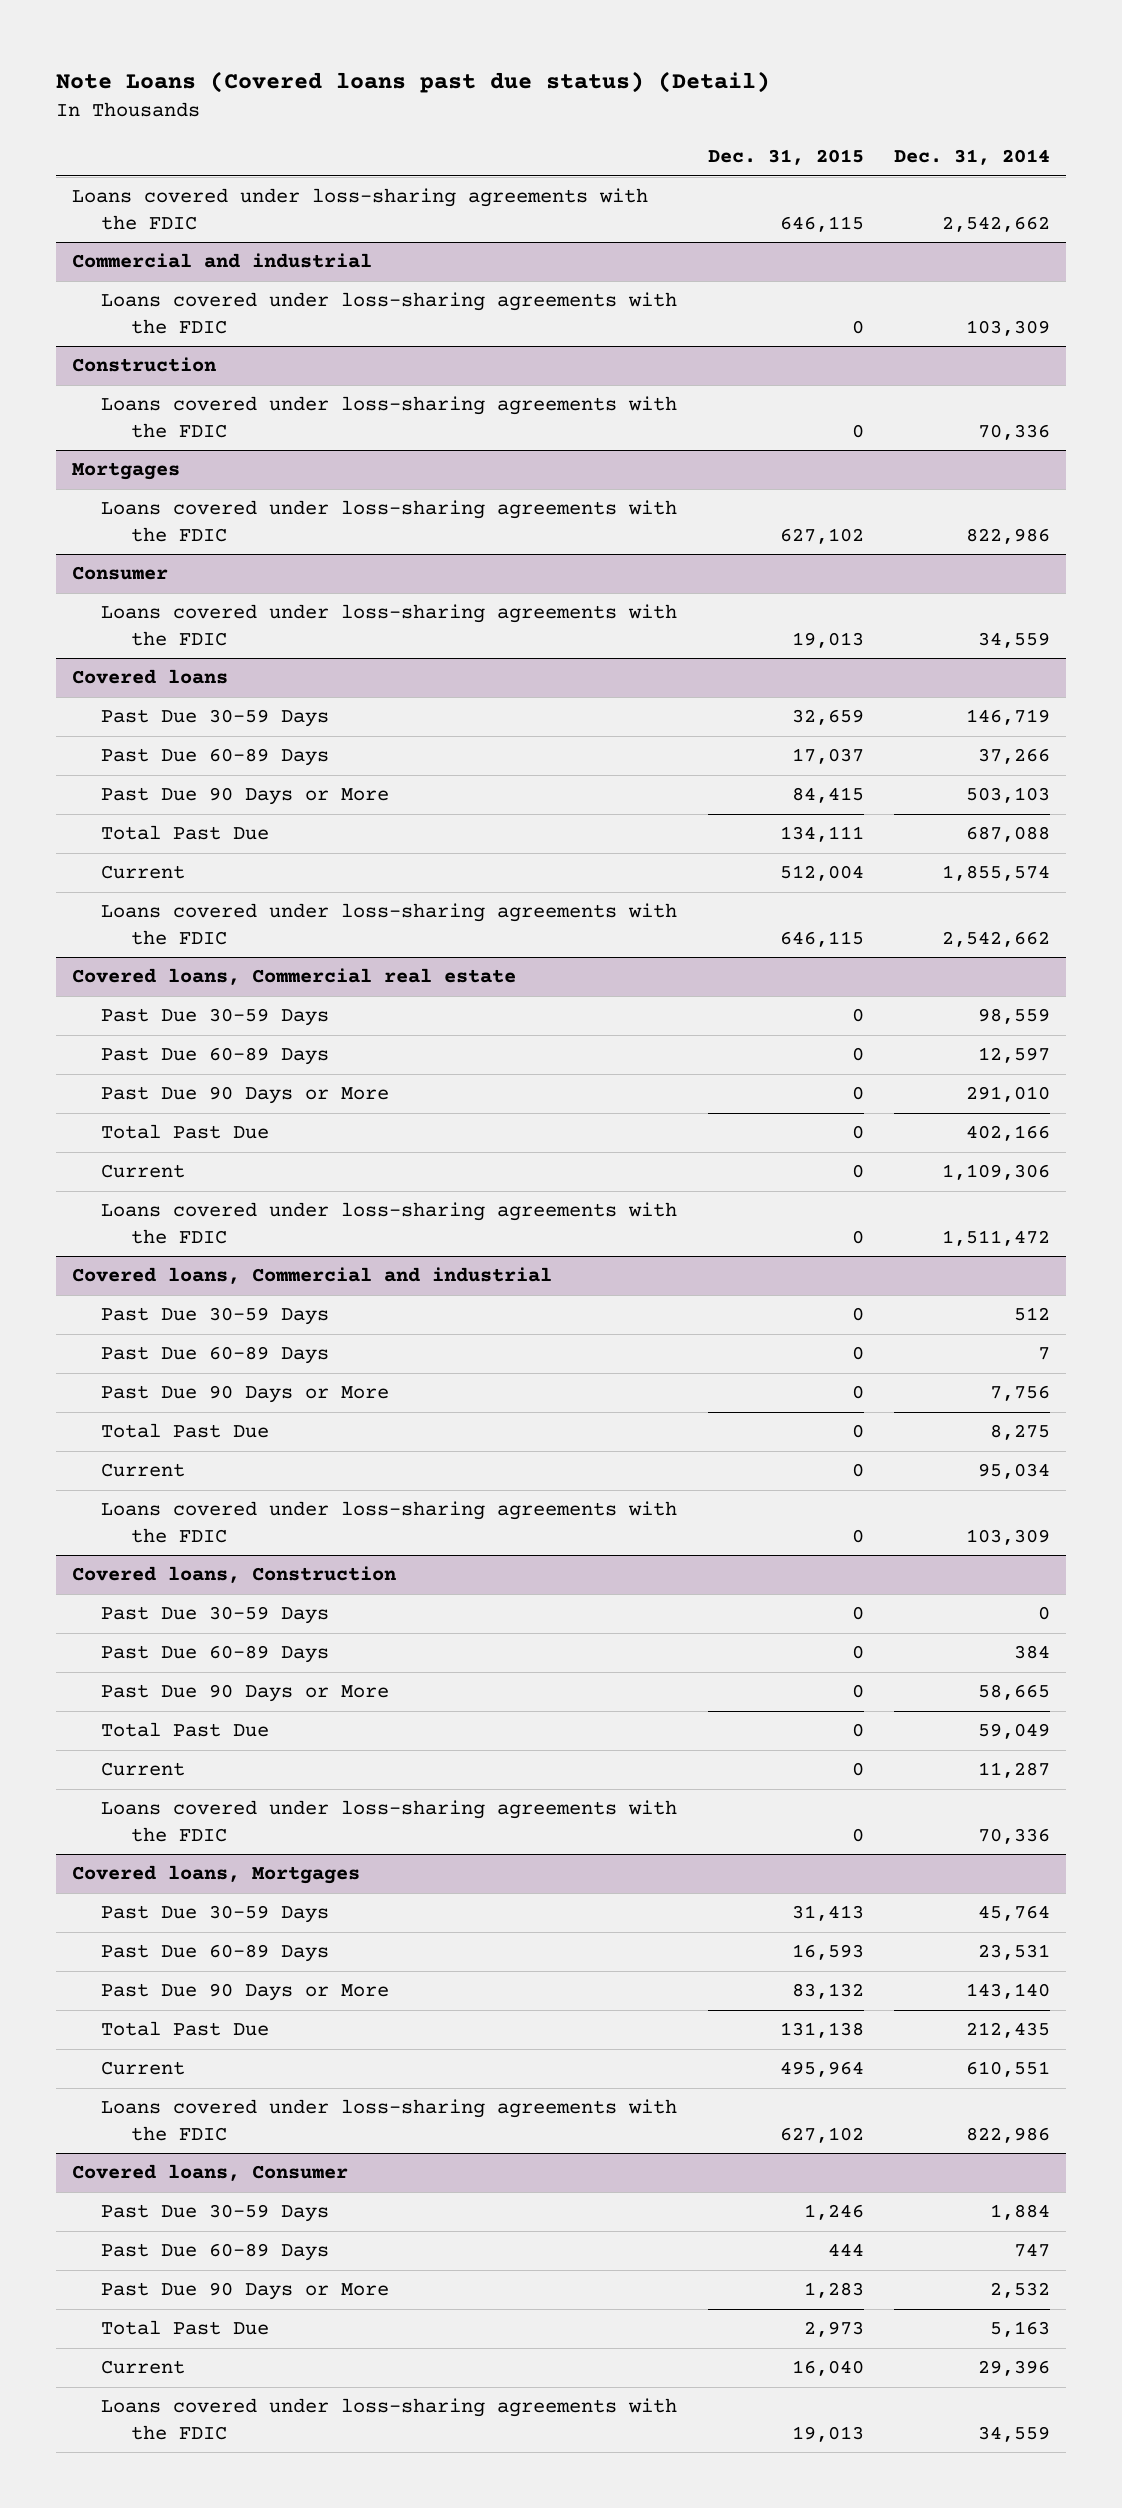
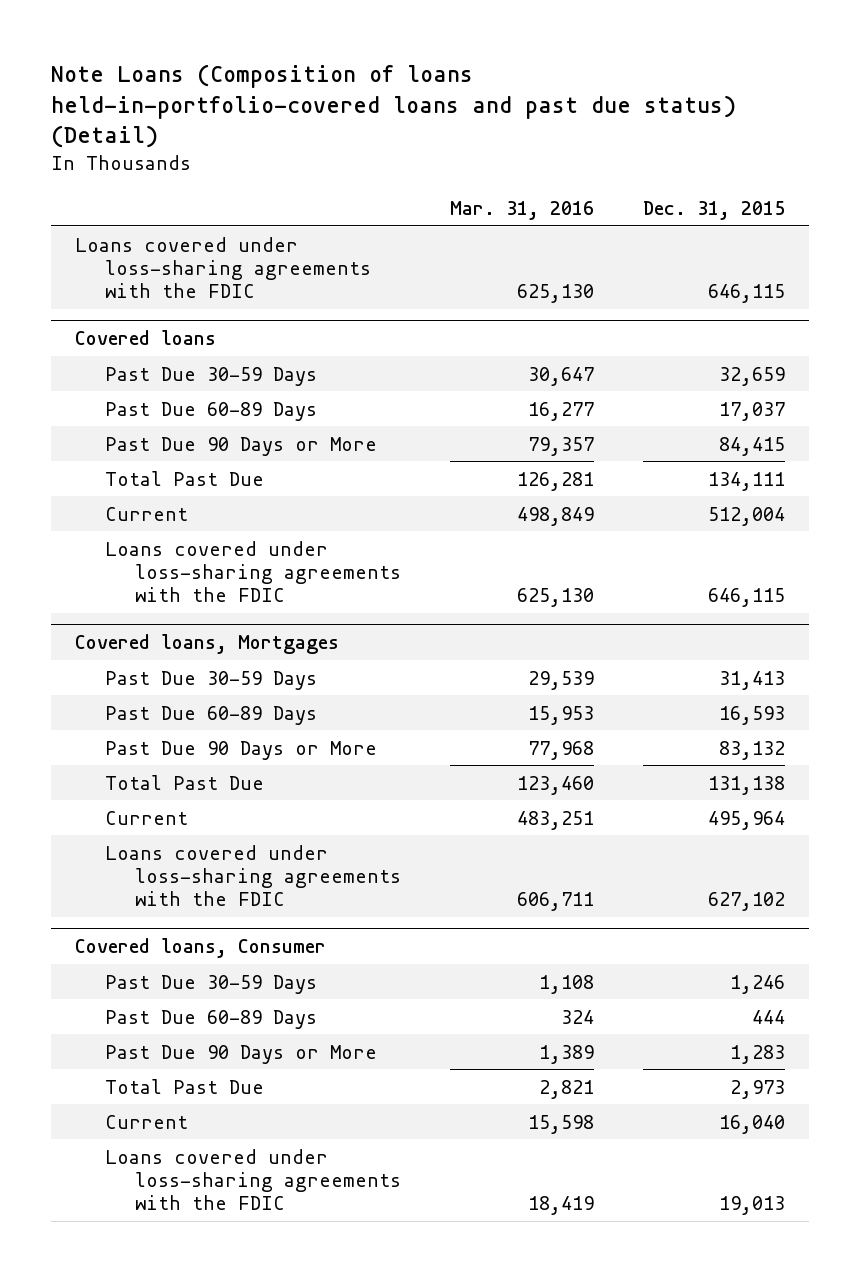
- Note Loans (Covered loans past due status) (Detail)
+ Note Loans (Composition of loans held-in-portfolio-covered loans and past due status) (Detail)
- | Dec. 31, 2015 | Dec. 31, 2014
+ | Mar. 31, 2016 | Dec. 31, 2015
- Commercial and industrial
- Loans covered under loss-sharing agreements with the FDIC | 0 | 103,309
- Construction
- Loans covered under loss-sharing agreements with the FDIC | 0 | 70,336
- Mortgages
- Loans covered under loss-sharing agreements with the FDIC | 627,102 | 822,986
- Consumer
- Loans covered under loss-sharing agreements with the FDIC | 19,013 | 34,559
- Covered loans, Commercial real estate
- Past Due 30-59 Days | 0 | 98,559
- Past Due 60-89 Days | 0 | 12,597
- Past Due 90 Days or More | 0 | 291,010
- Total Past Due | 0 | 402,166
- Current | 0 | 1,109,306
- Loans covered under loss-sharing agreements with the FDIC | 0 | 1,511,472
- Covered loans, Commercial and industrial
- Past Due 30-59 Days | 0 | 512
- Past Due 60-89 Days | 0 | 7
- Past Due 90 Days or More | 0 | 7,756
- Total Past Due | 0 | 8,275
- Current | 0 | 95,034
- Loans covered under loss-sharing agreements with the FDIC | 0 | 103,309
- Covered loans, Construction
- Past Due 30-59 Days | 0 | 0
- Past Due 60-89 Days | 0 | 384
- Past Due 90 Days or More | 0 | 58,665
- Total Past Due | 0 | 59,049
- Current | 0 | 11,287
- Loans covered under loss-sharing agreements with the FDIC | 0 | 70,336

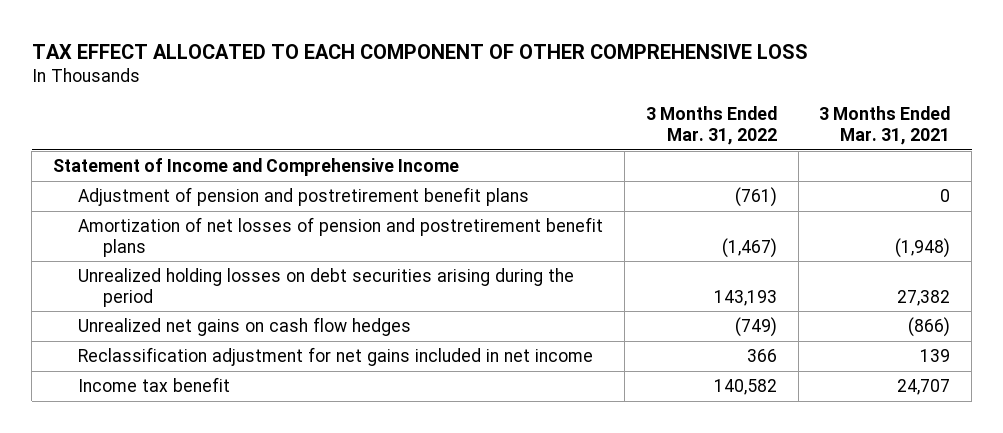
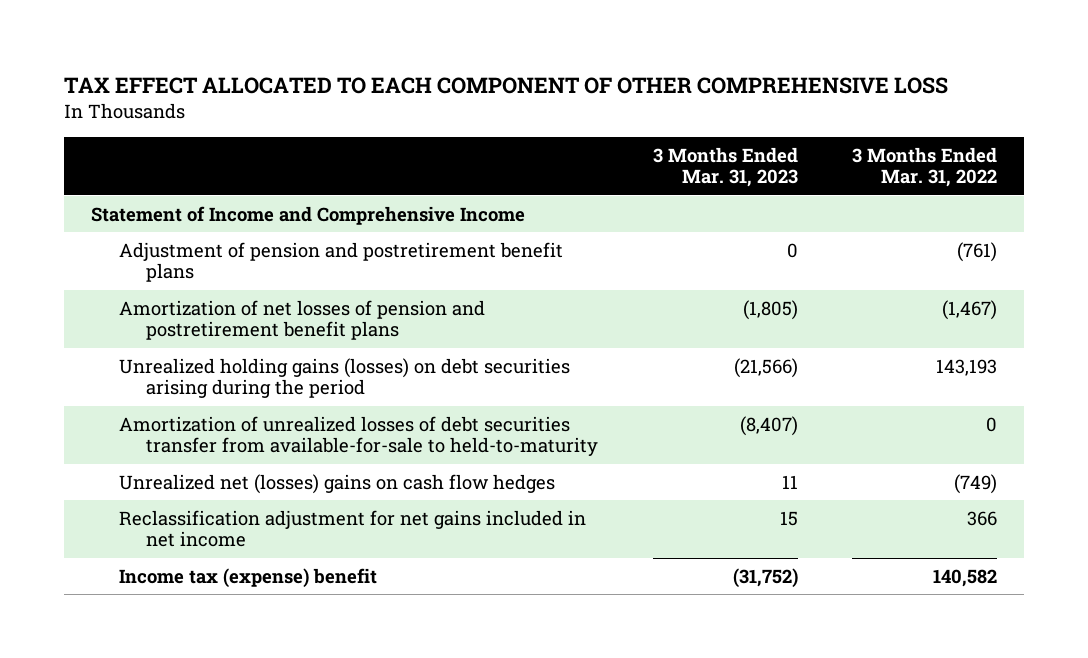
- | 3 Months Ended Mar. 31, 2022 | 3 Months Ended Mar. 31, 2021
+ | 3 Months Ended Mar. 31, 2023 | 3 Months Ended Mar. 31, 2022
- Unrealized holding losses on debt securities arising during the period | 143,193 | 27,382
- Unrealized net gains on cash flow hedges | (749) | (866)
+ Unrealized holding gains (losses) on debt securities arising during the period | (21,566) | 143,193
+ Amortization of unrealized losses of debt securities transfer from available-for-sale to held-to-maturity | (8,407) | 0
+ Unrealized net (losses) gains on cash flow hedges | 11 | (749)
- Income tax benefit | 140,582 | 24,707
+ Income tax (expense) benefit | (31,752) | 140,582

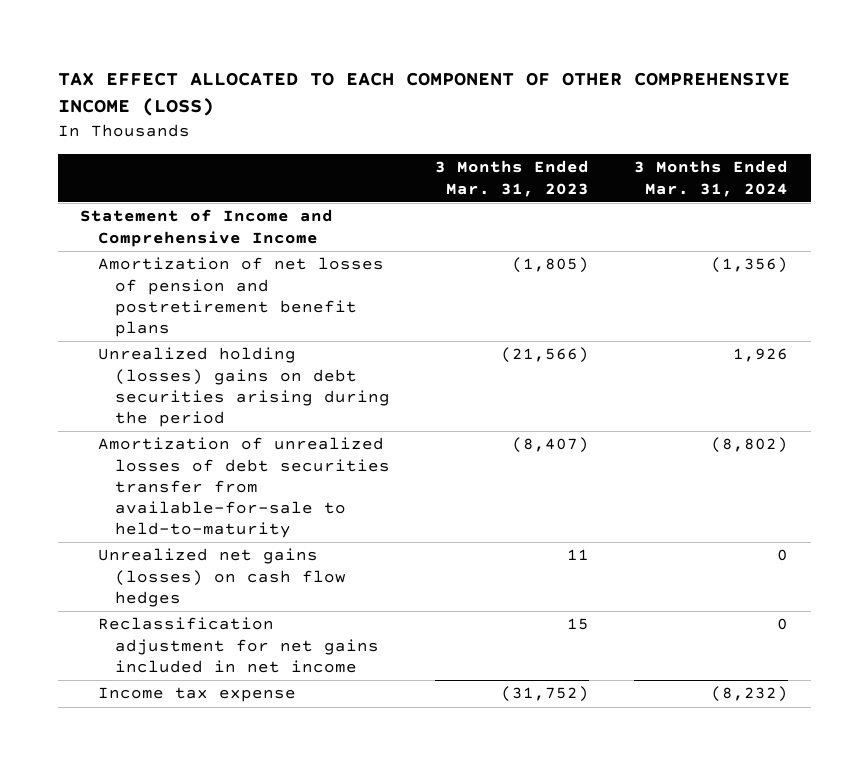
- TAX EFFECT ALLOCATED TO EACH COMPONENT OF OTHER COMPREHENSIVE LOSS
+ TAX EFFECT ALLOCATED TO EACH COMPONENT OF OTHER COMPREHENSIVE INCOME (LOSS)
- | 3 Months Ended Mar. 31, 2023 | 3 Months Ended Mar. 31, 2022
+ | 3 Months Ended Mar. 31, 2023 | 3 Months Ended Mar. 31, 2024
- Adjustment of pension and postretirement benefit plans | 0 | (761)
- Unrealized holding gains (losses) on debt securities arising during the period | (21,566) | 143,193
+ Unrealized holding (losses) gains on debt securities arising during the period | (21,566) | 1,926
- Unrealized net (losses) gains on cash flow hedges | 11 | (749)
+ Unrealized net gains (losses) on cash flow hedges | 11 | 0
- Income tax (expense) benefit | (31,752) | 140,582
+ Income tax expense | (31,752) | (8,232)

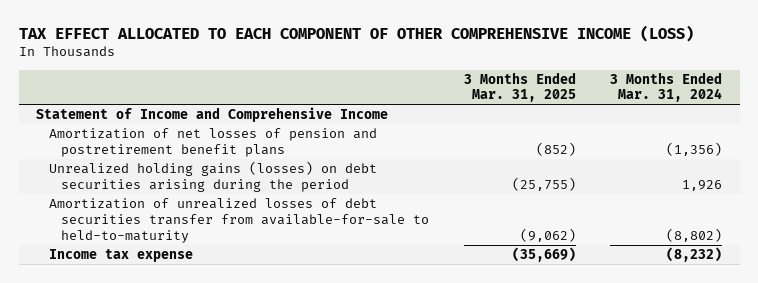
- | 3 Months Ended Mar. 31, 2023 | 3 Months Ended Mar. 31, 2024
+ | 3 Months Ended Mar. 31, 2025 | 3 Months Ended Mar. 31, 2024
- Unrealized holding (losses) gains on debt securities arising during the period | (21,566) | 1,926
+ Unrealized holding gains (losses) on debt securities arising during the period | (25,755) | 1,926
- Unrealized net gains (losses) on cash flow hedges | 11 | 0
- Reclassification adjustment for net gains included in net income | 15 | 0

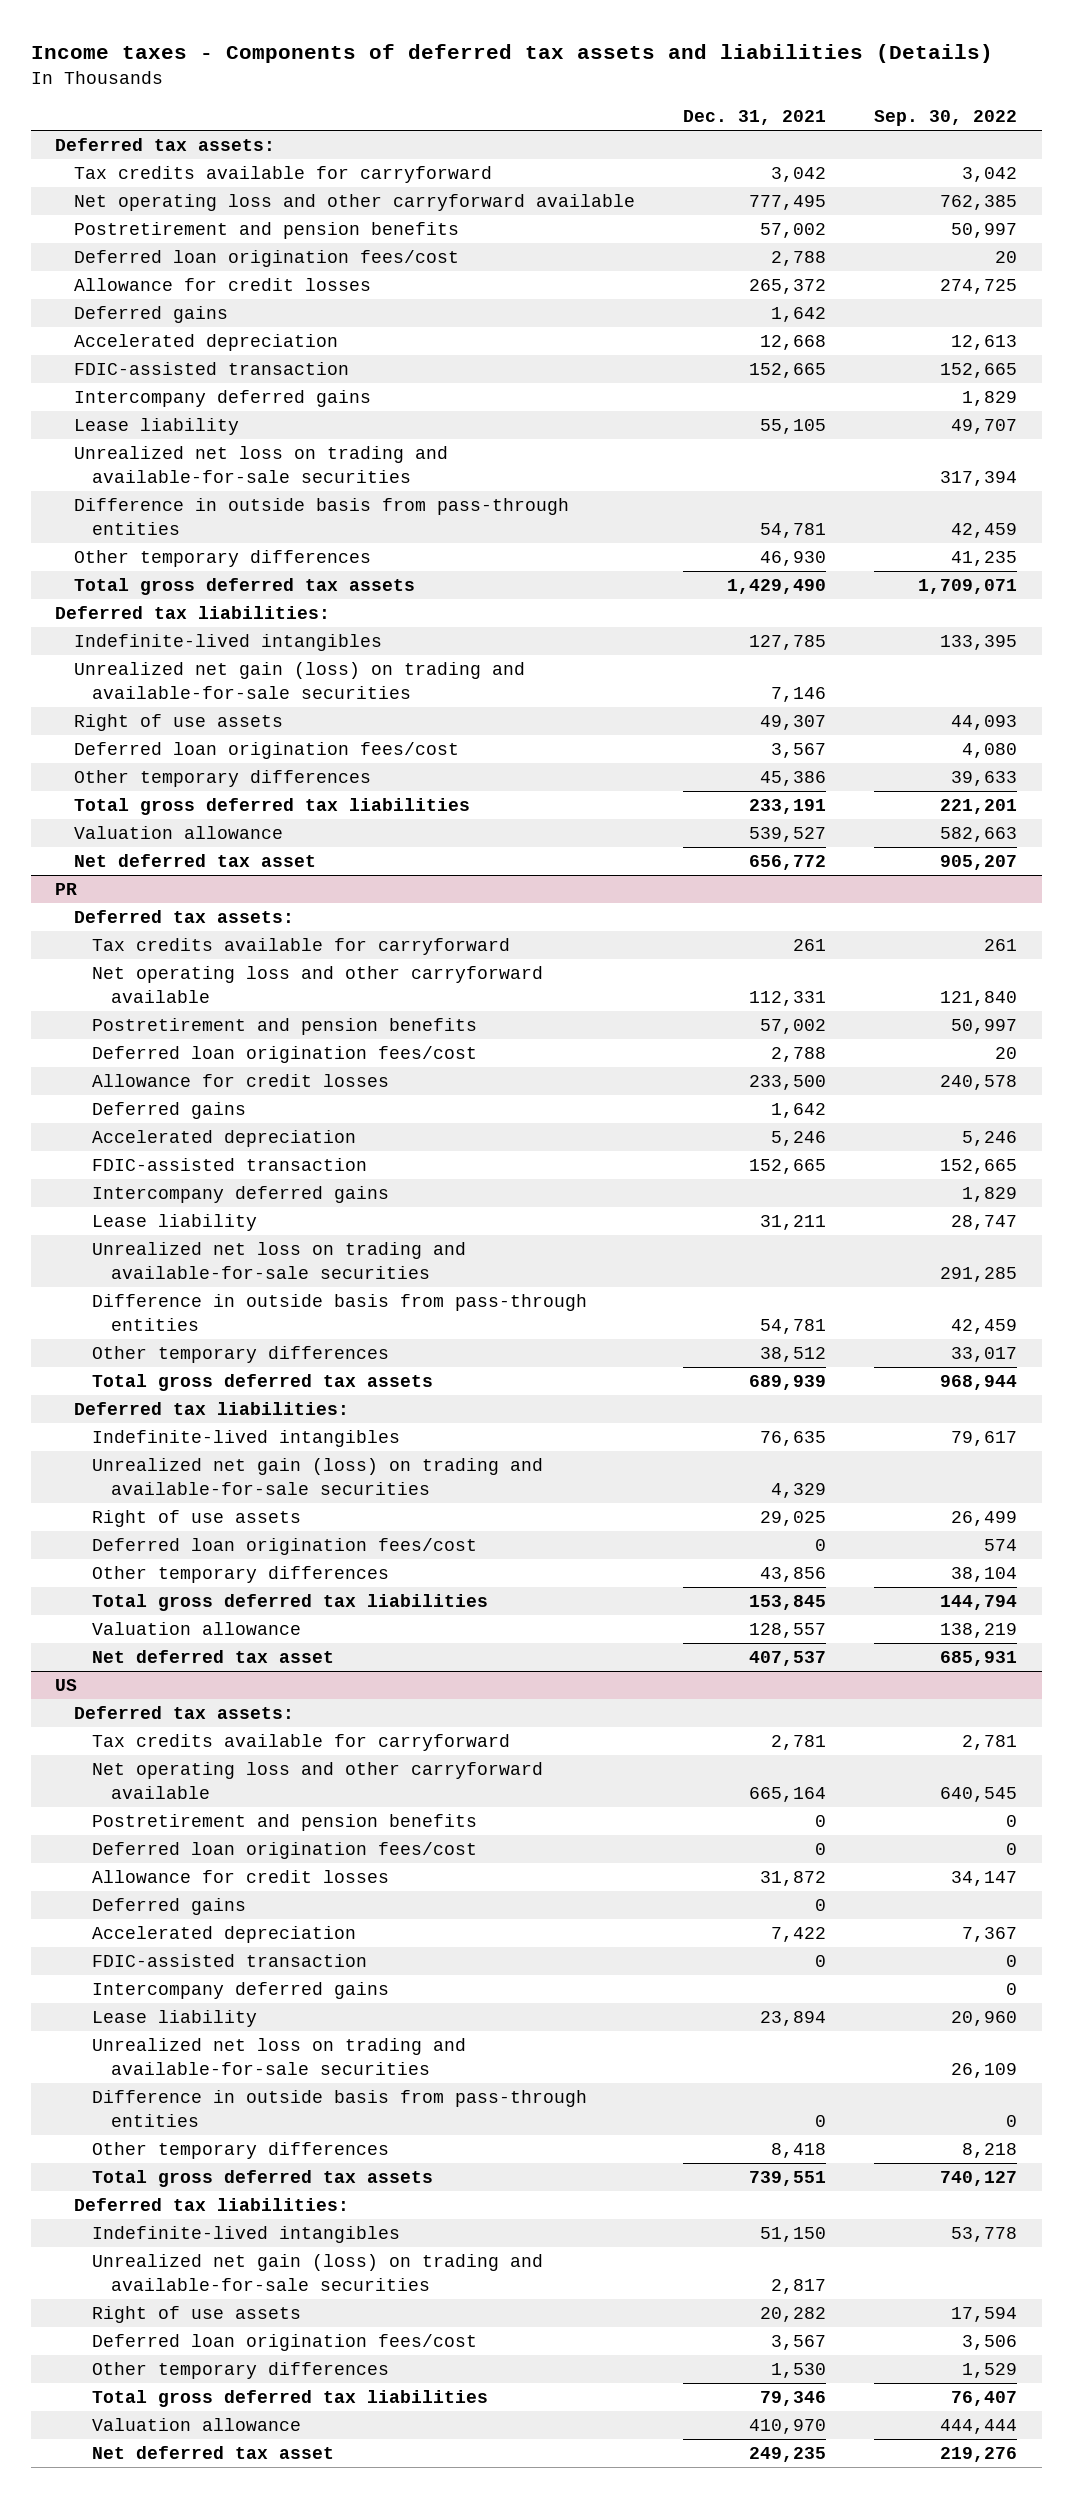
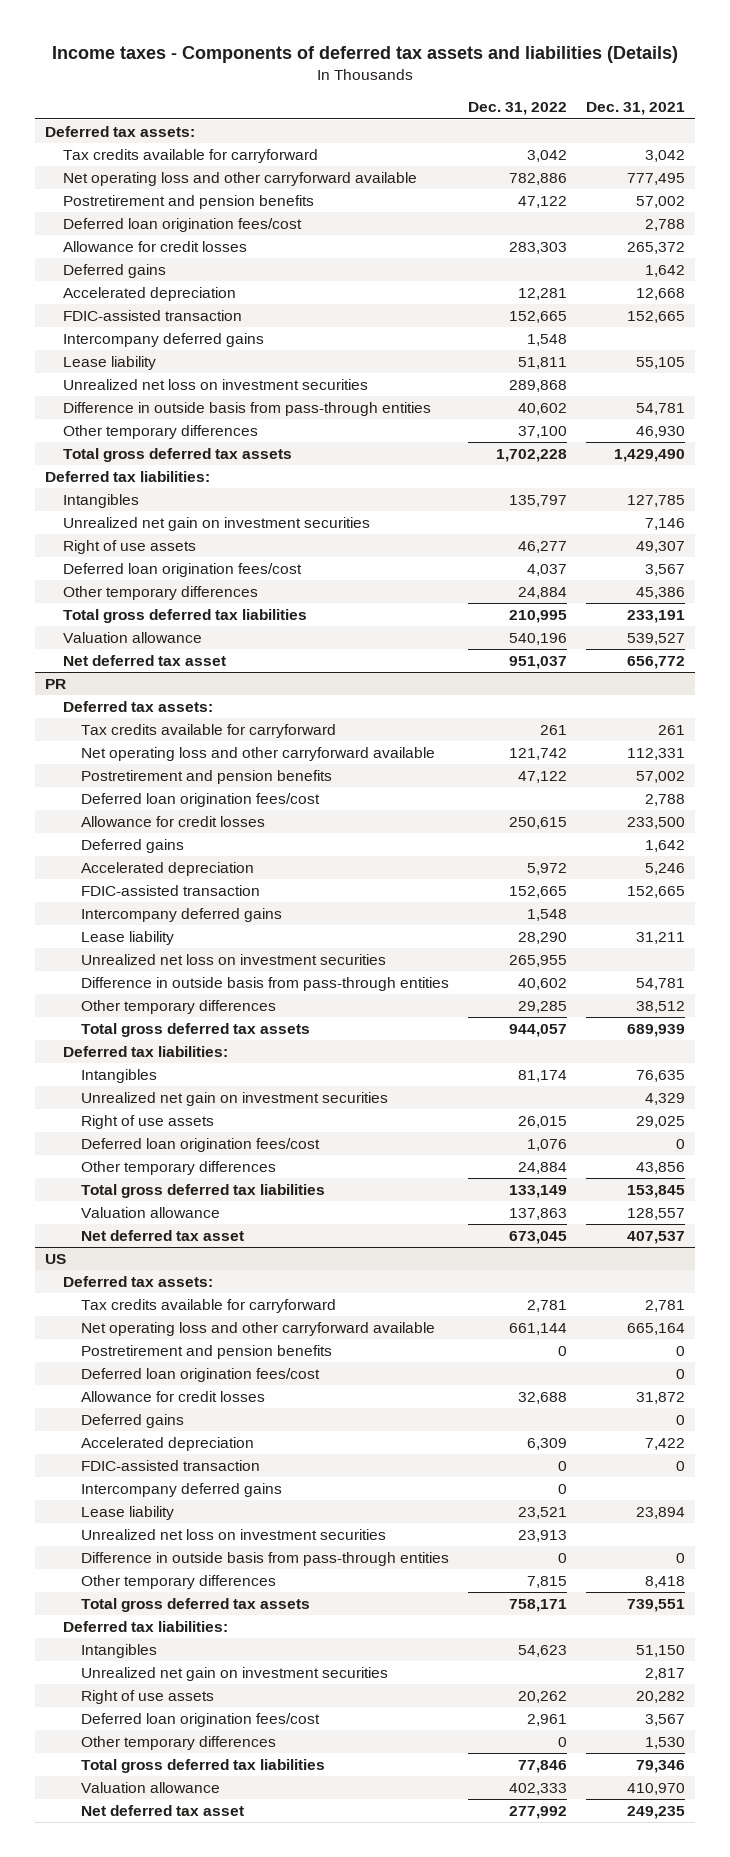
- | Dec. 31, 2021 | Sep. 30, 2022
+ | Dec. 31, 2022 | Dec. 31, 2021
- Unrealized net loss on trading and available-for-sale securities | | 317,394
+ Unrealized net loss on investment securities | 289,868 |
- Indefinite-lived intangibles | 127,785 | 133,395
- Unrealized net gain (loss) on trading and available-for-sale securities | 7,146 |
+ Intangibles | 135,797 | 127,785
+ Unrealized net gain on investment securities | | 7,146
@ PR
- Unrealized net loss on trading and available-for-sale securities | | 291,285
+ Unrealized net loss on investment securities | 265,955 |
- Indefinite-lived intangibles | 76,635 | 79,617
- Unrealized net gain (loss) on trading and available-for-sale securities | 4,329 |
+ Intangibles | 81,174 | 76,635
+ Unrealized net gain on investment securities | | 4,329
@ US
- Unrealized net loss on trading and available-for-sale securities | | 26,109
+ Unrealized net loss on investment securities | 23,913 |
- Indefinite-lived intangibles | 51,150 | 53,778
- Unrealized net gain (loss) on trading and available-for-sale securities | 2,817 |
+ Intangibles | 54,623 | 51,150
+ Unrealized net gain on investment securities | | 2,817

